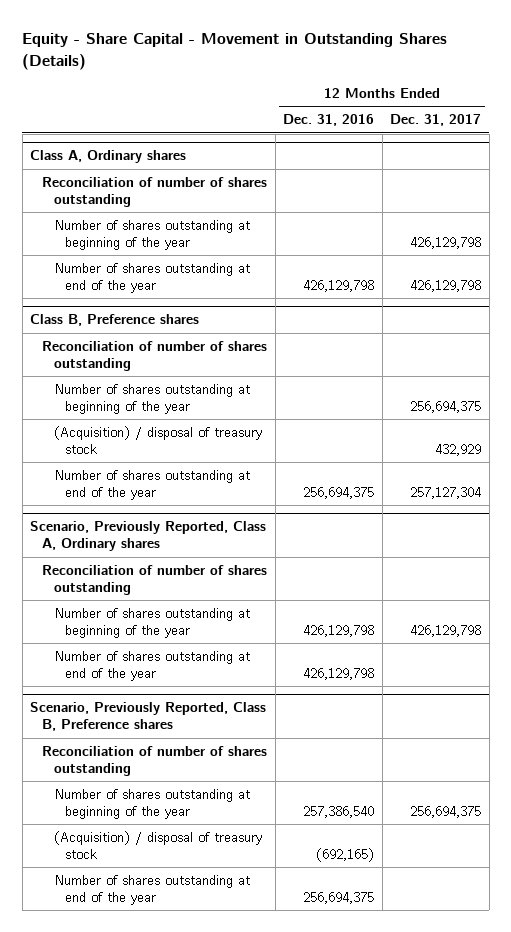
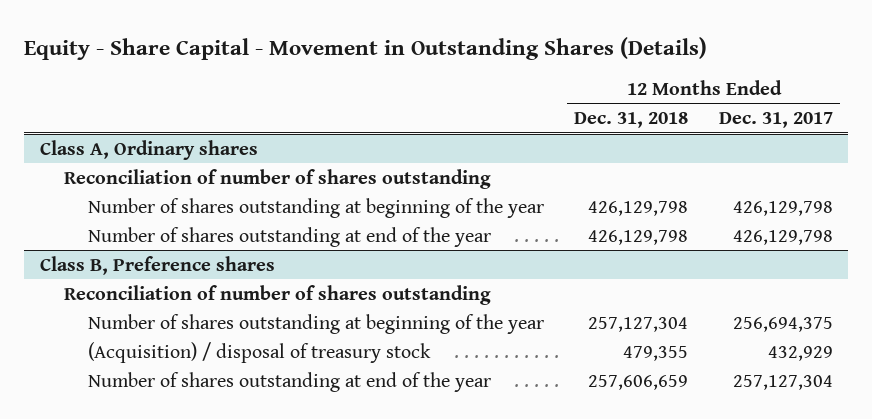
- | 12 Months Ended Dec. 31, 2016 | 12 Months Ended Dec. 31, 2017
+ | 12 Months Ended Dec. 31, 2018 | 12 Months Ended Dec. 31, 2017
- Scenario, Previously Reported, Class A, Ordinary shares
- Reconciliation of number of shares outstanding
- Number of shares outstanding at beginning of the year | 426,129,798 | 426,129,798
- Number of shares outstanding at end of the year | 426,129,798 |
- Scenario, Previously Reported, Class B, Preference shares
- Reconciliation of number of shares outstanding
- Number of shares outstanding at beginning of the year | 257,386,540 | 256,694,375
- (Acquisition) / disposal of treasury stock | (692,165) |
- Number of shares outstanding at end of the year | 256,694,375 |

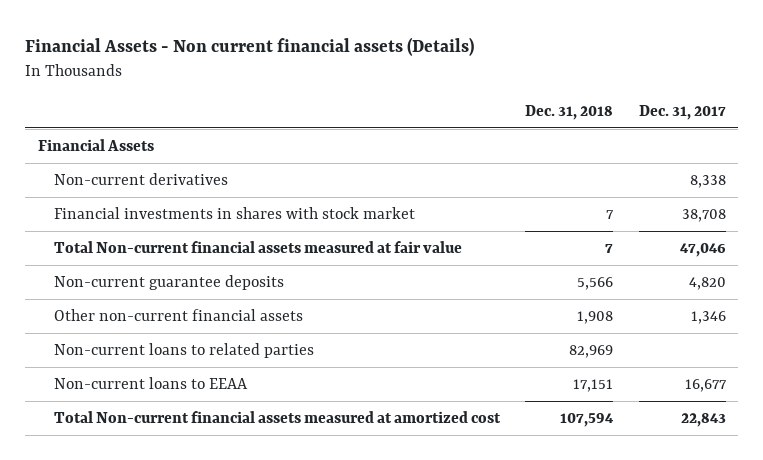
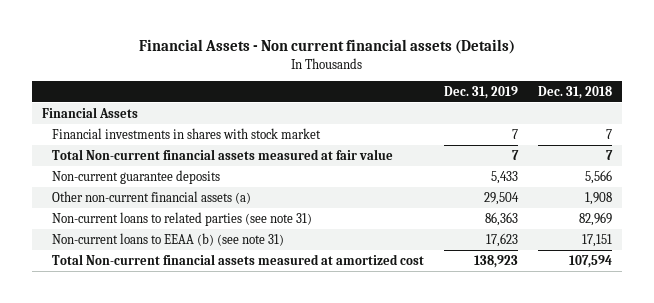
- | Dec. 31, 2018 | Dec. 31, 2017
+ | Dec. 31, 2019 | Dec. 31, 2018
- Non-current derivatives | | 8,338
- Other non-current financial assets | 1,908 | 1,346
- Non-current loans to related parties | 82,969 |
- Non-current loans to EEAA | 17,151 | 16,677
+ Other non-current financial assets (a) | 29,504 | 1,908
+ Non-current loans to related parties (see note 31) | 86,363 | 82,969
+ Non-current loans to EEAA (b) (see note 31) | 17,623 | 17,151

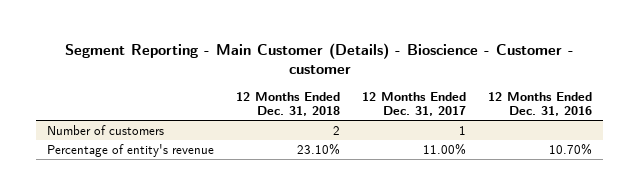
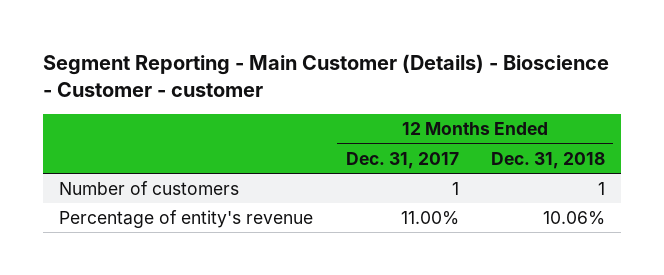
- | 12 Months Ended Dec. 31, 2018 | 12 Months Ended Dec. 31, 2017 | 12 Months Ended Dec. 31, 2016
+ | 12 Months Ended Dec. 31, 2017 | 12 Months Ended Dec. 31, 2018
- Number of customers | 2 | 1 |
- Percentage of entity's revenue | 23.10% | 11.00% | 10.70%
+ Number of customers | 1 | 1
+ Percentage of entity's revenue | 11.00% | 10.06%

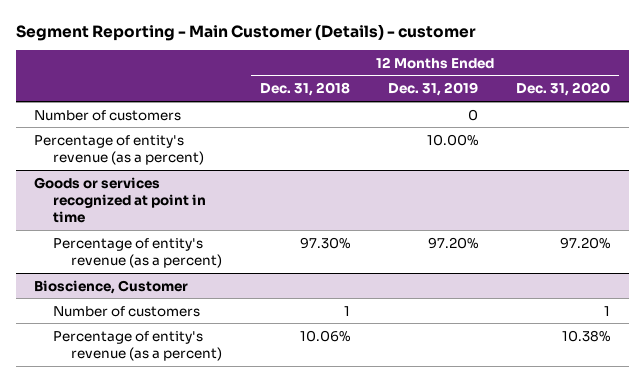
- Segment Reporting - Main Customer (Details) - Bioscience - Customer - customer
+ Segment Reporting - Main Customer (Details) - customer
- | 12 Months Ended Dec. 31, 2017 | 12 Months Ended Dec. 31, 2018
+ | 12 Months Ended Dec. 31, 2018 | 12 Months Ended Dec. 31, 2019 | 12 Months Ended Dec. 31, 2020
+ Number of customers | | 0 |
+ Percentage of entity's revenue (as a percent) | | 10.00% |
+ Goods or services recognized at point in time
+ Percentage of entity's revenue (as a percent) | 97.30% | 97.20% | 97.20%
+ Bioscience, Customer
- Percentage of entity's revenue | 11.00% | 10.06%
+ Percentage of entity's revenue (as a percent) | 10.06% | | 10.38%

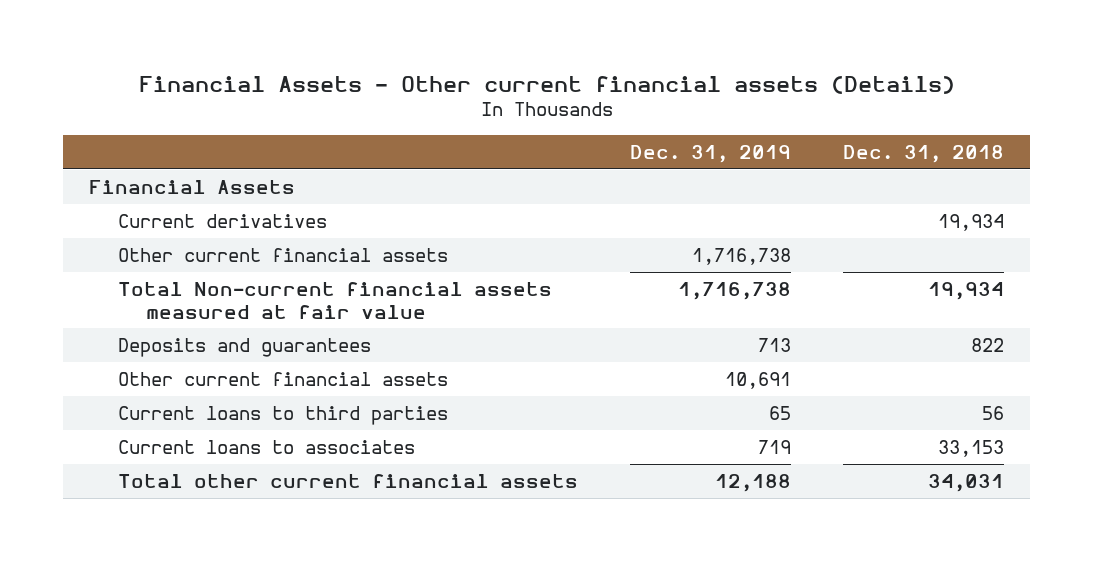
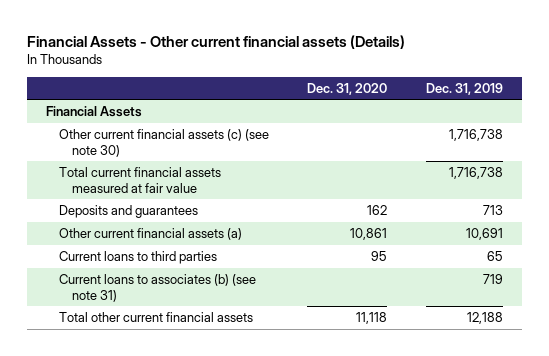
- | Dec. 31, 2019 | Dec. 31, 2018
+ | Dec. 31, 2020 | Dec. 31, 2019
- Current derivatives | | 19,934
- Other current financial assets | 1,716,738 |
- Total Non-current financial assets measured at fair value | 1,716,738 | 19,934
+ Other current financial assets (c) (see note 30) | | 1,716,738
+ Total current financial assets measured at fair value | | 1,716,738
- Other current financial assets | 10,691 |
+ Other current financial assets (a) | 10,861 | 10,691
- Current loans to associates | 719 | 33,153
+ Current loans to associates (b) (see note 31) | | 719

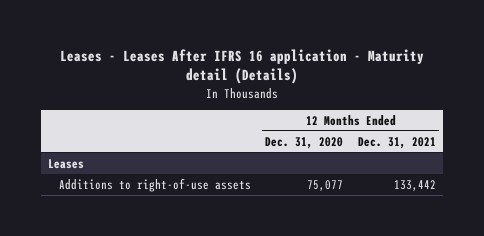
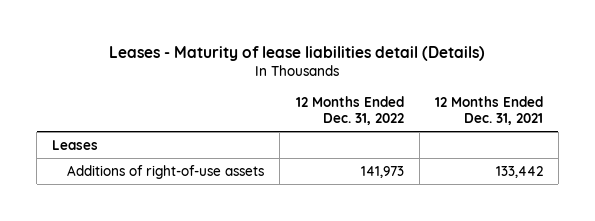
- Leases - Leases After IFRS 16 application - Maturity detail (Details)
+ Leases - Maturity of lease liabilities detail (Details)
- | 12 Months Ended Dec. 31, 2020 | 12 Months Ended Dec. 31, 2021
+ | 12 Months Ended Dec. 31, 2022 | 12 Months Ended Dec. 31, 2021
- Additions to right-of-use assets | 75,077 | 133,442
+ Additions of right-of-use assets | 141,973 | 133,442

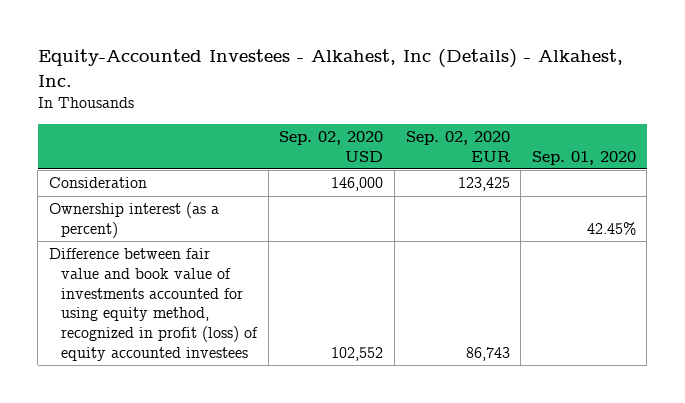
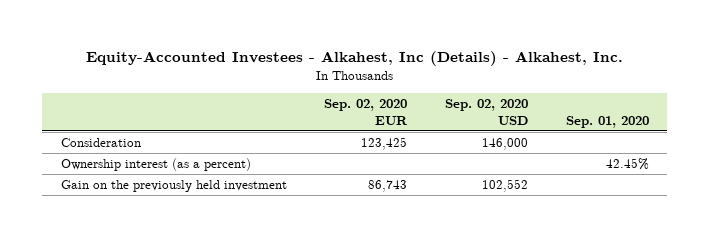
- | Sep. 02, 2020 USD | Sep. 02, 2020 EUR | Sep. 01, 2020
+ | Sep. 02, 2020 EUR | Sep. 02, 2020 USD | Sep. 01, 2020
- Difference between fair value and book value of investments accounted for using equity method, recognized in profit (loss) of equity accounted investees | 102,552 | 86,743 |
+ Gain on the previously held investment | 86,743 | 102,552 |

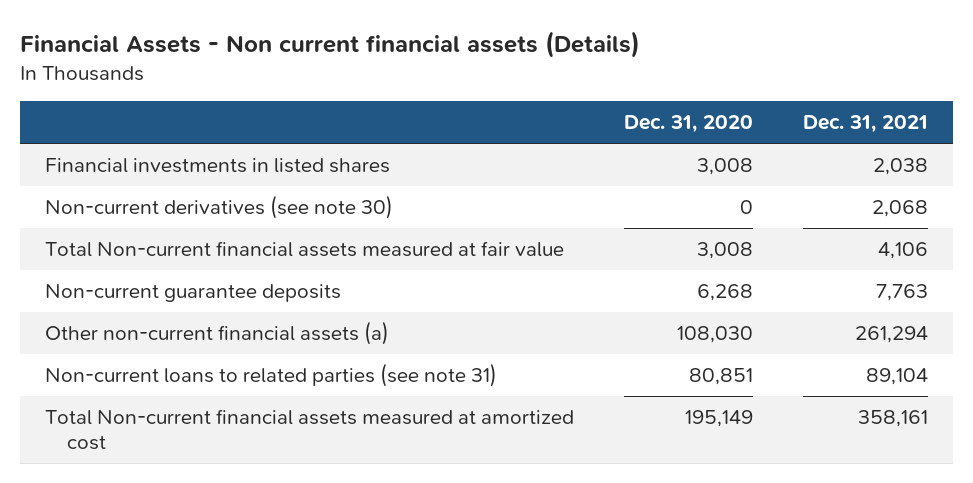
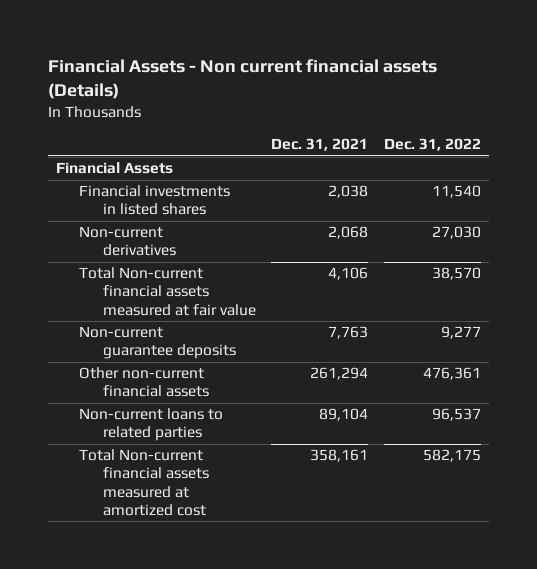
- | Dec. 31, 2020 | Dec. 31, 2021
+ | Dec. 31, 2021 | Dec. 31, 2022
+ Financial Assets
- Non-current derivatives (see note 30) | 0 | 2,068
+ Non-current derivatives | 2,068 | 27,030
- Other non-current financial assets (a) | 108,030 | 261,294
- Non-current loans to related parties (see note 31) | 80,851 | 89,104
+ Other non-current financial assets | 261,294 | 476,361
+ Non-current loans to related parties | 89,104 | 96,537

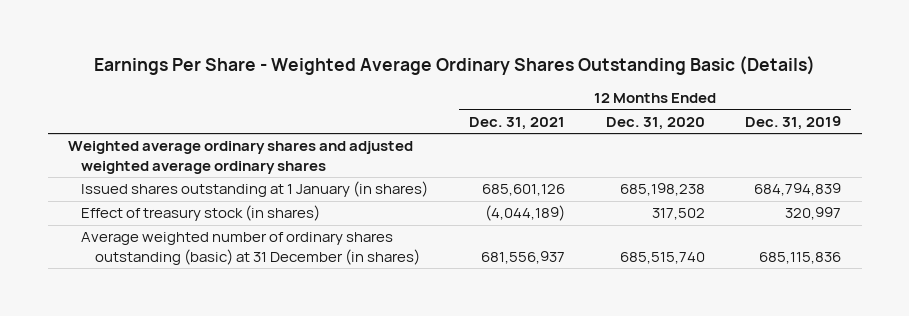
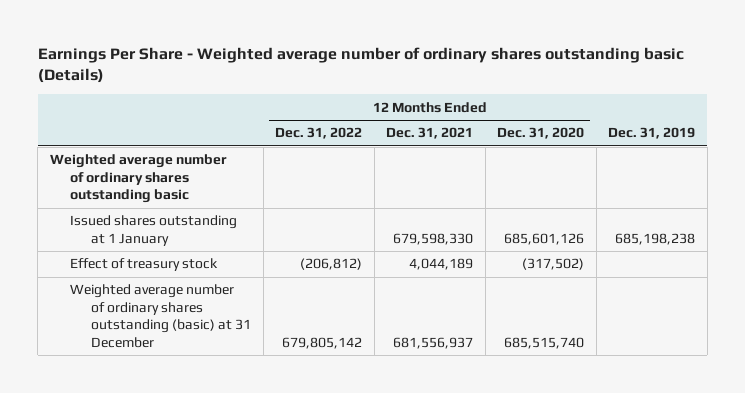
- Earnings Per Share - Weighted Average Ordinary Shares Outstanding Basic (Details)
+ Earnings Per Share - Weighted average number of ordinary shares outstanding basic (Details)
- | 12 Months Ended Dec. 31, 2021 | 12 Months Ended Dec. 31, 2020 | 12 Months Ended Dec. 31, 2019
+ | 12 Months Ended Dec. 31, 2022 | 12 Months Ended Dec. 31, 2021 | 12 Months Ended Dec. 31, 2020 | Dec. 31, 2019
- Weighted average ordinary shares and adjusted weighted average ordinary shares
- Issued shares outstanding at 1 January (in shares) | 685,601,126 | 685,198,238 | 684,794,839
- Effect of treasury stock (in shares) | (4,044,189) | 317,502 | 320,997
- Average weighted number of ordinary shares outstanding (basic) at 31 December (in shares) | 681,556,937 | 685,515,740 | 685,115,836
+ Weighted average number of ordinary shares outstanding basic
+ Issued shares outstanding at 1 January | | 679,598,330 | 685,601,126 | 685,198,238
+ Effect of treasury stock | (206,812) | 4,044,189 | (317,502) |
+ Weighted average number of ordinary shares outstanding (basic) at 31 December | 679,805,142 | 681,556,937 | 685,515,740 |

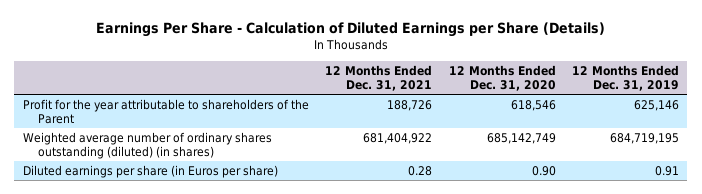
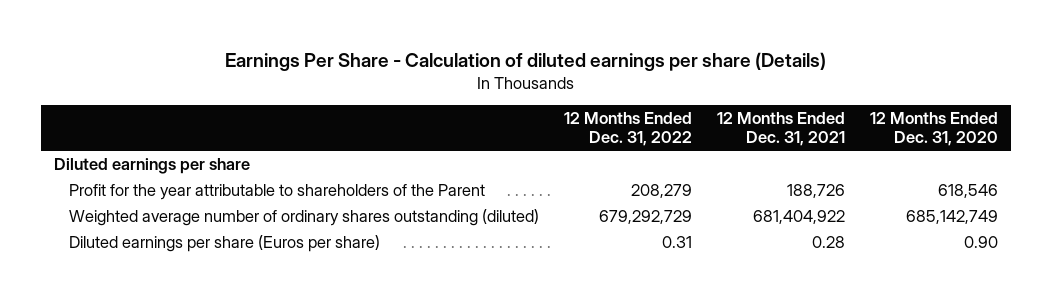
- Earnings Per Share - Calculation of Diluted Earnings per Share (Details)
+ Earnings Per Share - Calculation of diluted earnings per share (Details)
- | 12 Months Ended Dec. 31, 2021 | 12 Months Ended Dec. 31, 2020 | 12 Months Ended Dec. 31, 2019
+ | 12 Months Ended Dec. 31, 2022 | 12 Months Ended Dec. 31, 2021 | 12 Months Ended Dec. 31, 2020
+ Diluted earnings per share
- Weighted average number of ordinary shares outstanding (diluted) (in shares) | 681,404,922 | 685,142,749 | 684,719,195
- Diluted earnings per share (in Euros per share) | 0.28 | 0.90 | 0.91
+ Weighted average number of ordinary shares outstanding (diluted) | 679,292,729 | 681,404,922 | 685,142,749
+ Diluted earnings per share (Euros per share) | 0.31 | 0.28 | 0.90

